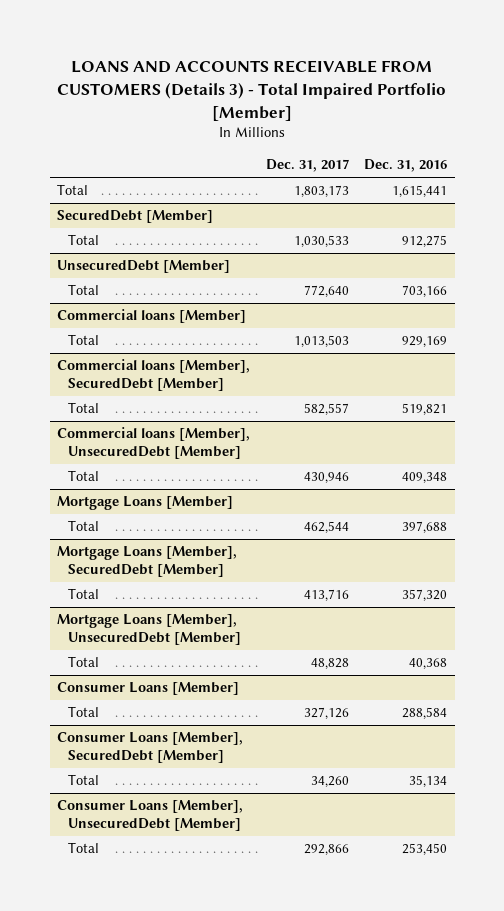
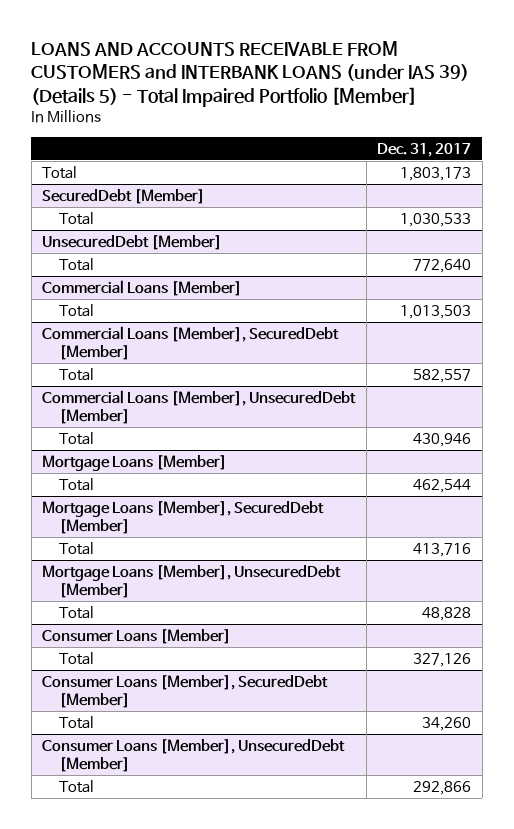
- LOANS AND ACCOUNTS RECEIVABLE FROM CUSTOMERS (Details 3) - Total Impaired Portfolio [Member]
+ LOANS AND ACCOUNTS RECEIVABLE FROM CUSTOMERS and INTERBANK LOANS (under IAS 39) (Details 5) - Total Impaired Portfolio [Member]
- | Dec. 31, 2017 | Dec. 31, 2016
+ | Dec. 31, 2017
- Commercial loans [Member]
+ Commercial Loans [Member]
- Commercial loans [Member], SecuredDebt [Member]
+ Commercial Loans [Member], SecuredDebt [Member]
- Commercial loans [Member], UnsecuredDebt [Member]
+ Commercial Loans [Member], UnsecuredDebt [Member]

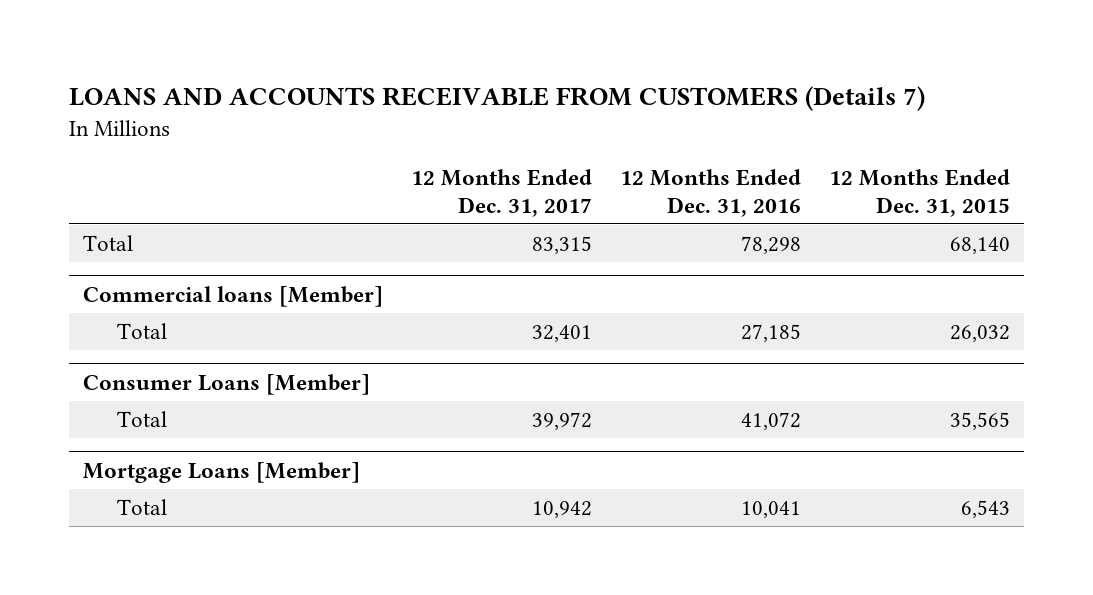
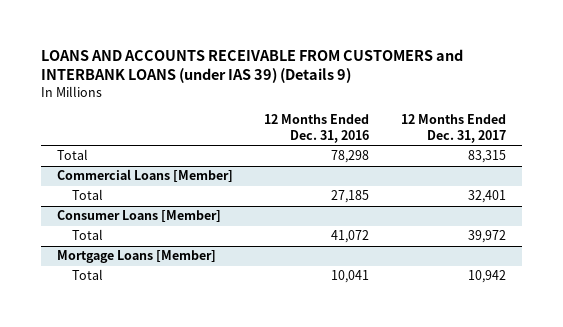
- LOANS AND ACCOUNTS RECEIVABLE FROM CUSTOMERS (Details 7)
+ LOANS AND ACCOUNTS RECEIVABLE FROM CUSTOMERS and INTERBANK LOANS (under IAS 39) (Details 9)
- | 12 Months Ended Dec. 31, 2017 | 12 Months Ended Dec. 31, 2016 | 12 Months Ended Dec. 31, 2015
+ | 12 Months Ended Dec. 31, 2016 | 12 Months Ended Dec. 31, 2017
- Commercial loans [Member]
+ Commercial Loans [Member]

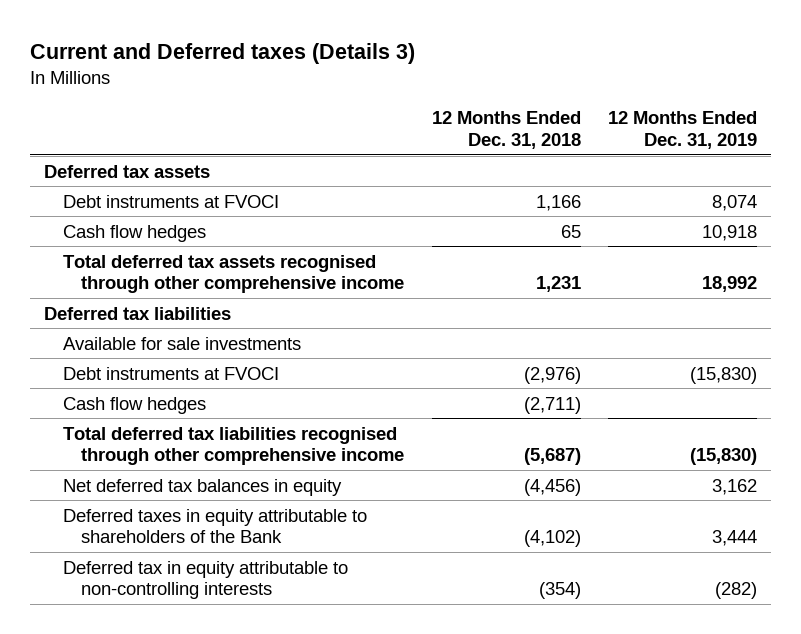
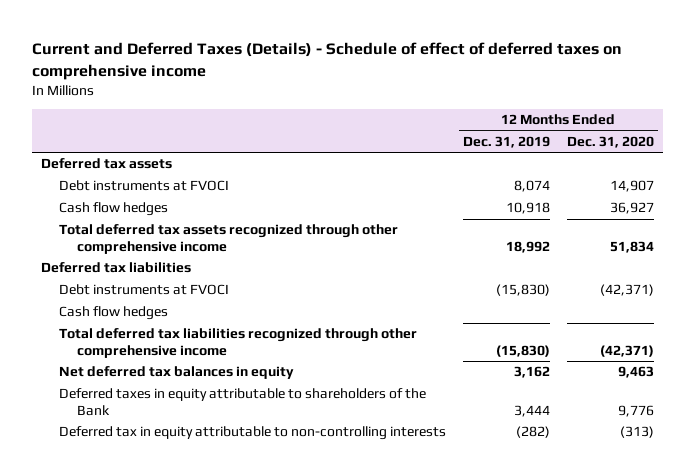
- Current and Deferred taxes (Details 3)
+ Current and Deferred Taxes (Details) - Schedule of effect of deferred taxes on comprehensive income
- | 12 Months Ended Dec. 31, 2018 | 12 Months Ended Dec. 31, 2019
+ | 12 Months Ended Dec. 31, 2019 | 12 Months Ended Dec. 31, 2020
- Total deferred tax assets recognised through other comprehensive income | 1,231 | 18,992
+ Total deferred tax assets recognized through other comprehensive income | 18,992 | 51,834
- Available for sale investments
- Total deferred tax liabilities recognised through other comprehensive income | (5,687) | (15,830)
+ Total deferred tax liabilities recognized through other comprehensive income | (15,830) | (42,371)

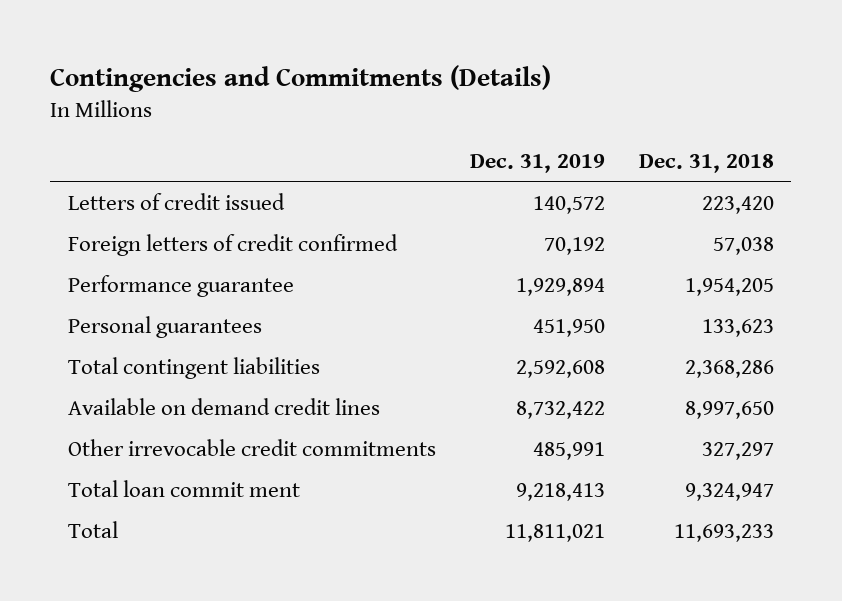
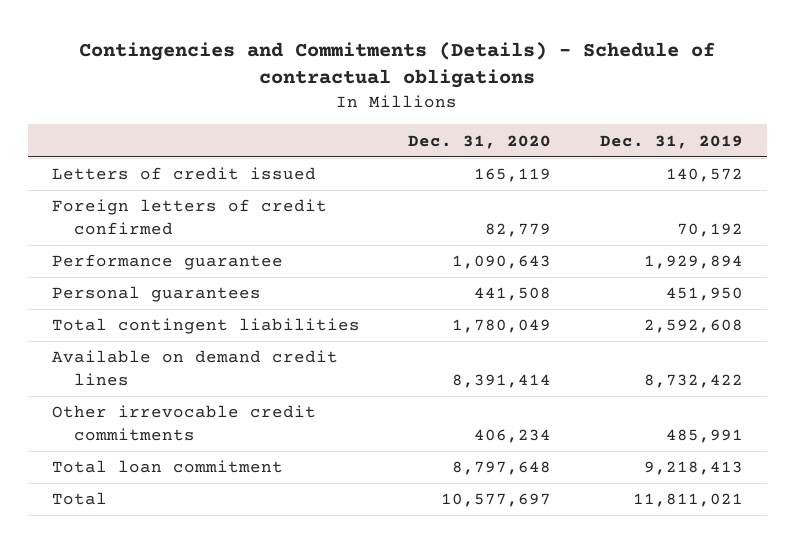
- Contingencies and Commitments (Details)
+ Contingencies and Commitments (Details) - Schedule of contractual obligations
- | Dec. 31, 2019 | Dec. 31, 2018
+ | Dec. 31, 2020 | Dec. 31, 2019
- Total loan commit ment | 9,218,413 | 9,324,947
+ Total loan commitment | 8,797,648 | 9,218,413

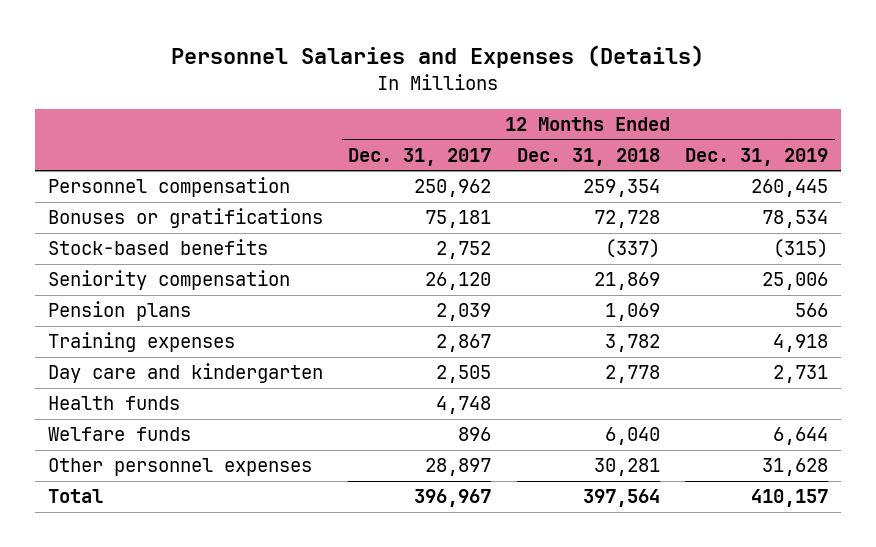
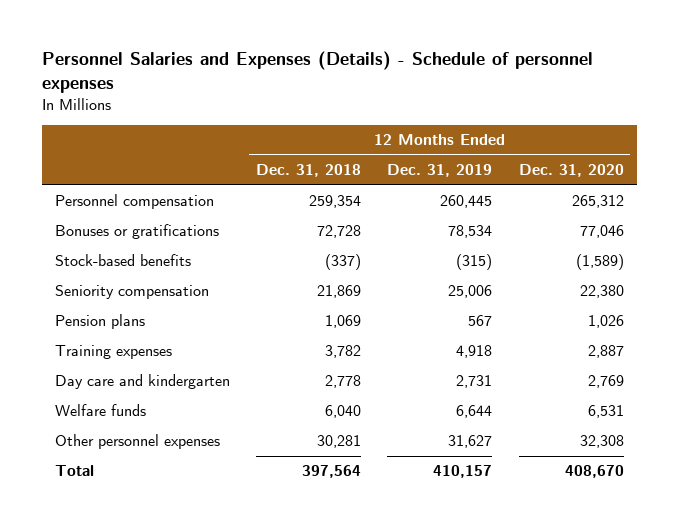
- Personnel Salaries and Expenses (Details)
+ Personnel Salaries and Expenses (Details) - Schedule of personnel expenses
- | 12 Months Ended Dec. 31, 2017 | 12 Months Ended Dec. 31, 2018 | 12 Months Ended Dec. 31, 2019
+ | 12 Months Ended Dec. 31, 2018 | 12 Months Ended Dec. 31, 2019 | 12 Months Ended Dec. 31, 2020
- Pension plans | 2,039 | 1,069 | 566
+ Pension plans | 1,069 | 567 | 1,026
- Health funds | 4,748 | |
- Other personnel expenses | 28,897 | 30,281 | 31,628
+ Other personnel expenses | 30,281 | 31,627 | 32,308

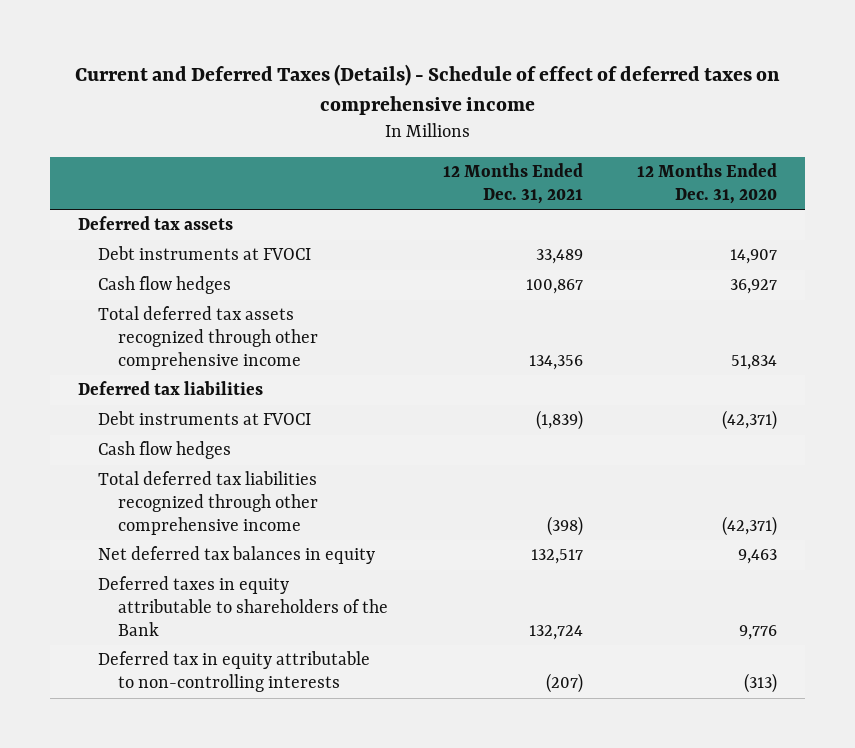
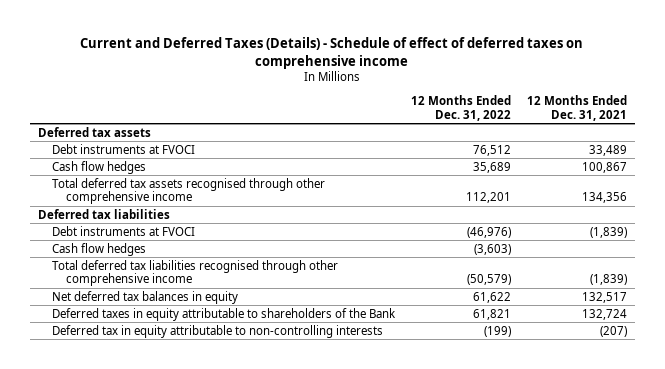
- | 12 Months Ended Dec. 31, 2021 | 12 Months Ended Dec. 31, 2020
+ | 12 Months Ended Dec. 31, 2022 | 12 Months Ended Dec. 31, 2021
- Total deferred tax assets recognized through other comprehensive income | 134,356 | 51,834
+ Total deferred tax assets recognised through other comprehensive income | 112,201 | 134,356
- Total deferred tax liabilities recognized through other comprehensive income | (398) | (42,371)
+ Total deferred tax liabilities recognised through other comprehensive income | (50,579) | (1,839)

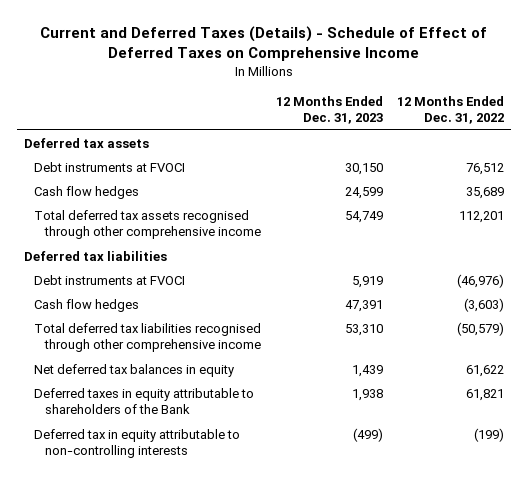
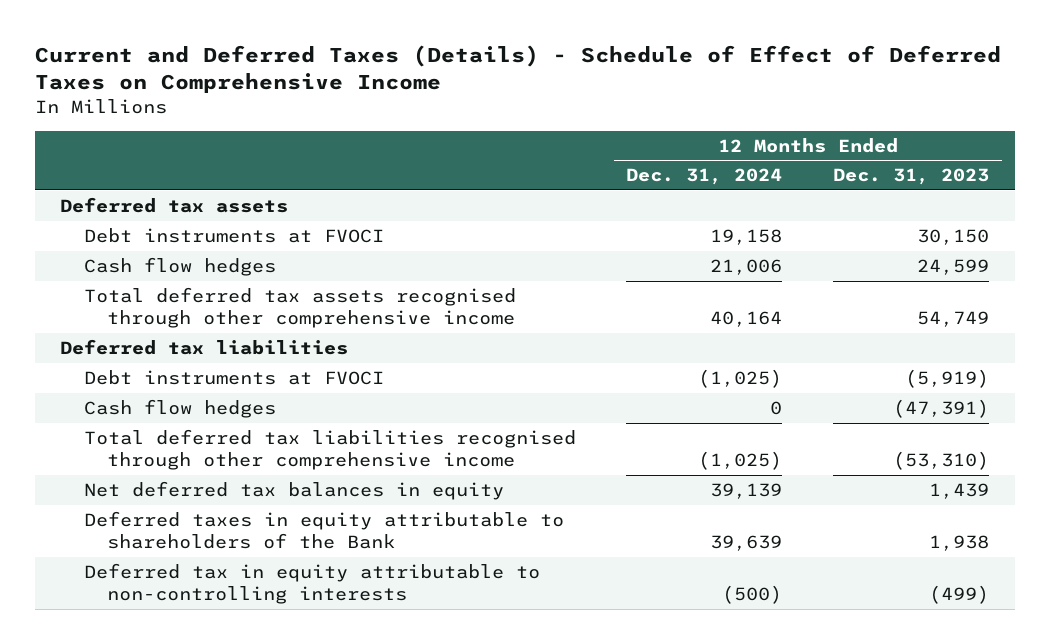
- | 12 Months Ended Dec. 31, 2023 | 12 Months Ended Dec. 31, 2022
+ | 12 Months Ended Dec. 31, 2024 | 12 Months Ended Dec. 31, 2023
- Debt instruments at FVOCI | 5,919 | (46,976)
- Cash flow hedges | 47,391 | (3,603)
- Total deferred tax liabilities recognised through other comprehensive income | 53,310 | (50,579)
+ Debt instruments at FVOCI | (1,025) | (5,919)
+ Cash flow hedges | 0 | (47,391)
+ Total deferred tax liabilities recognised through other comprehensive income | (1,025) | (53,310)

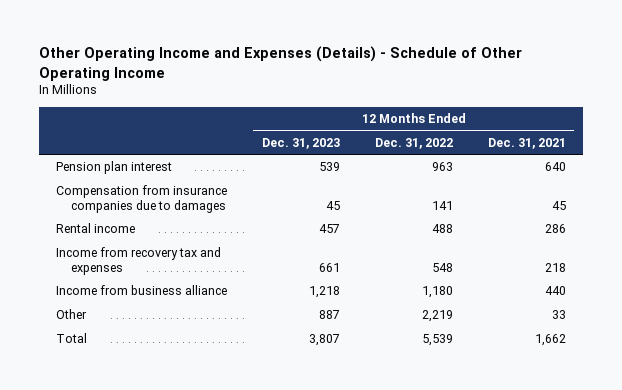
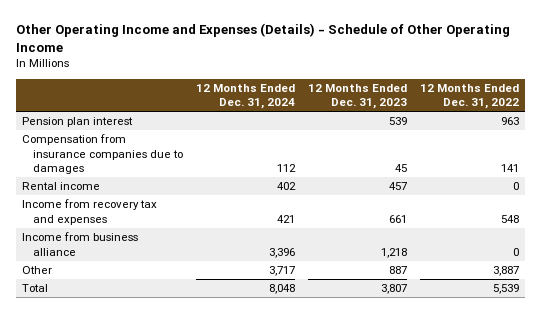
- | 12 Months Ended Dec. 31, 2023 | 12 Months Ended Dec. 31, 2022 | 12 Months Ended Dec. 31, 2021
+ | 12 Months Ended Dec. 31, 2024 | 12 Months Ended Dec. 31, 2023 | 12 Months Ended Dec. 31, 2022
- Rental income | 457 | 488 | 286
+ Rental income | 402 | 457 | 0
- Income from business alliance | 1,218 | 1,180 | 440
- Other | 887 | 2,219 | 33
+ Income from business alliance | 3,396 | 1,218 | 0
+ Other | 3,717 | 887 | 3,887

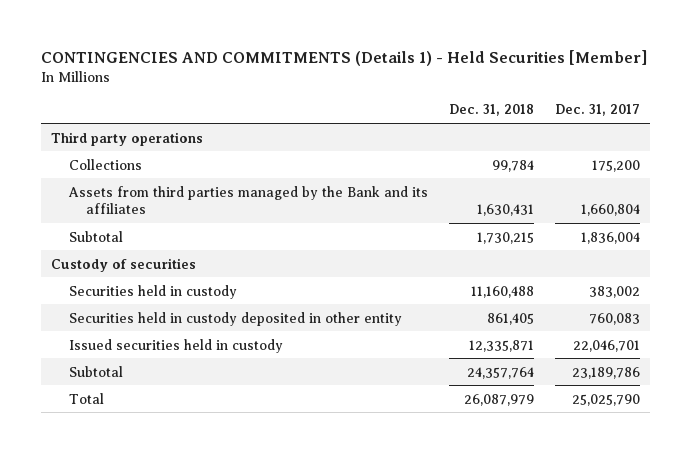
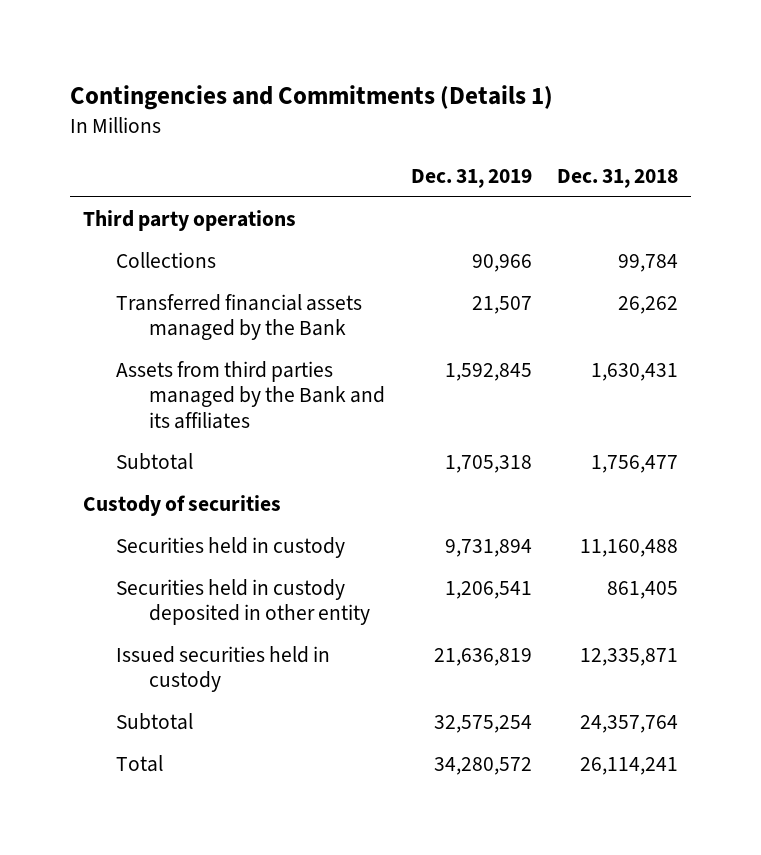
- CONTINGENCIES AND COMMITMENTS (Details 1) - Held Securities [Member]
+ Contingencies and Commitments (Details 1)
- | Dec. 31, 2018 | Dec. 31, 2017
+ | Dec. 31, 2019 | Dec. 31, 2018
+ Transferred financial assets managed by the Bank | 21,507 | 26,262
- Subtotal | 1,730,215 | 1,836,004
+ Subtotal | 1,705,318 | 1,756,477
- Total | 26,087,979 | 25,025,790
+ Total | 34,280,572 | 26,114,241

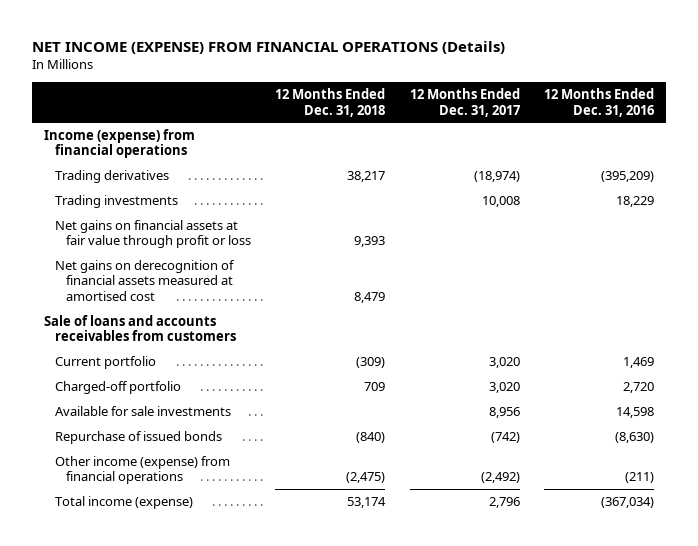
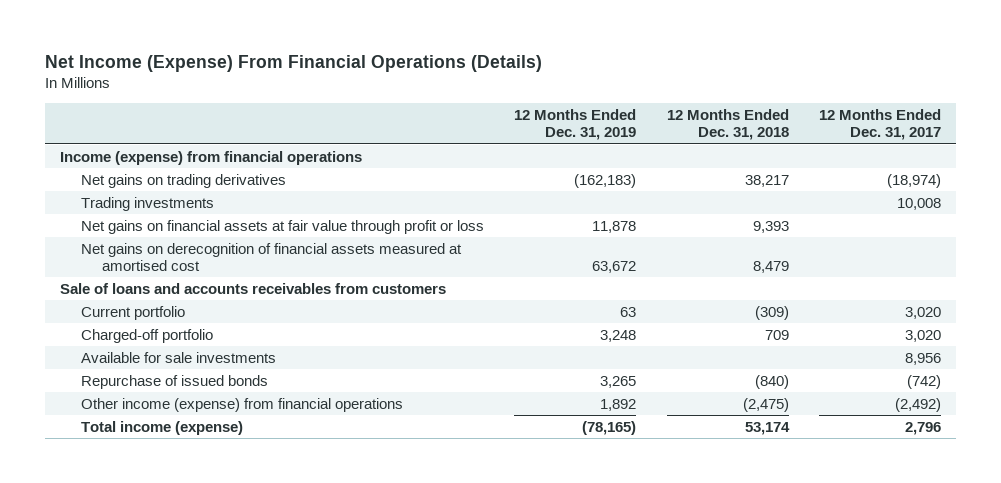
- NET INCOME (EXPENSE) FROM FINANCIAL OPERATIONS (Details)
+ Net Income (Expense) From Financial Operations (Details)
- | 12 Months Ended Dec. 31, 2018 | 12 Months Ended Dec. 31, 2017 | 12 Months Ended Dec. 31, 2016
+ | 12 Months Ended Dec. 31, 2019 | 12 Months Ended Dec. 31, 2018 | 12 Months Ended Dec. 31, 2017
- Trading derivatives | 38,217 | (18,974) | (395,209)
+ Net gains on trading derivatives | (162,183) | 38,217 | (18,974)

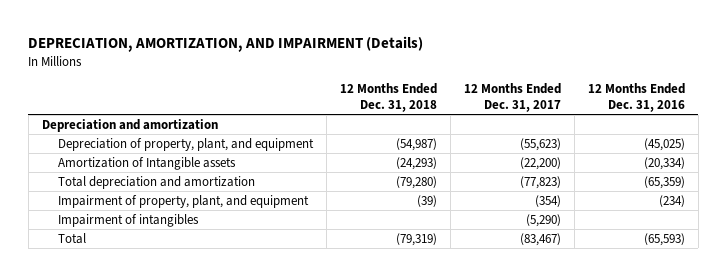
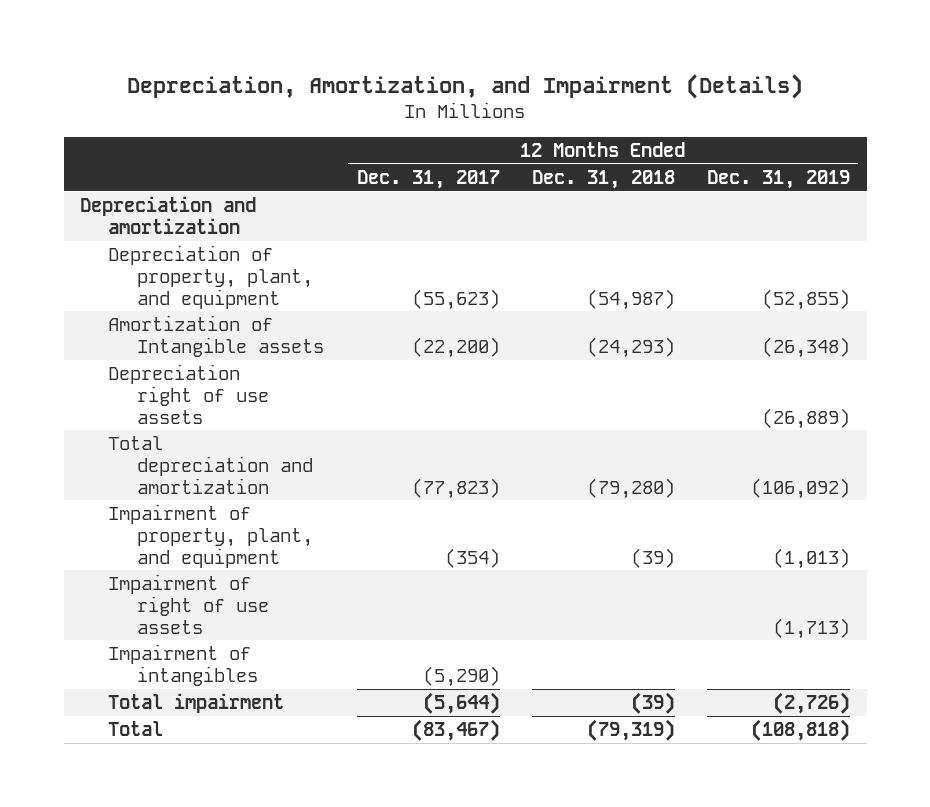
- DEPRECIATION, AMORTIZATION, AND IMPAIRMENT (Details)
+ Depreciation, Amortization, and Impairment (Details)
- | 12 Months Ended Dec. 31, 2018 | 12 Months Ended Dec. 31, 2017 | 12 Months Ended Dec. 31, 2016
+ | 12 Months Ended Dec. 31, 2017 | 12 Months Ended Dec. 31, 2018 | 12 Months Ended Dec. 31, 2019
+ Depreciation right of use assets | | | (26,889)
+ Impairment of right of use assets | | | (1,713)
+ Total impairment | (5,644) | (39) | (2,726)

